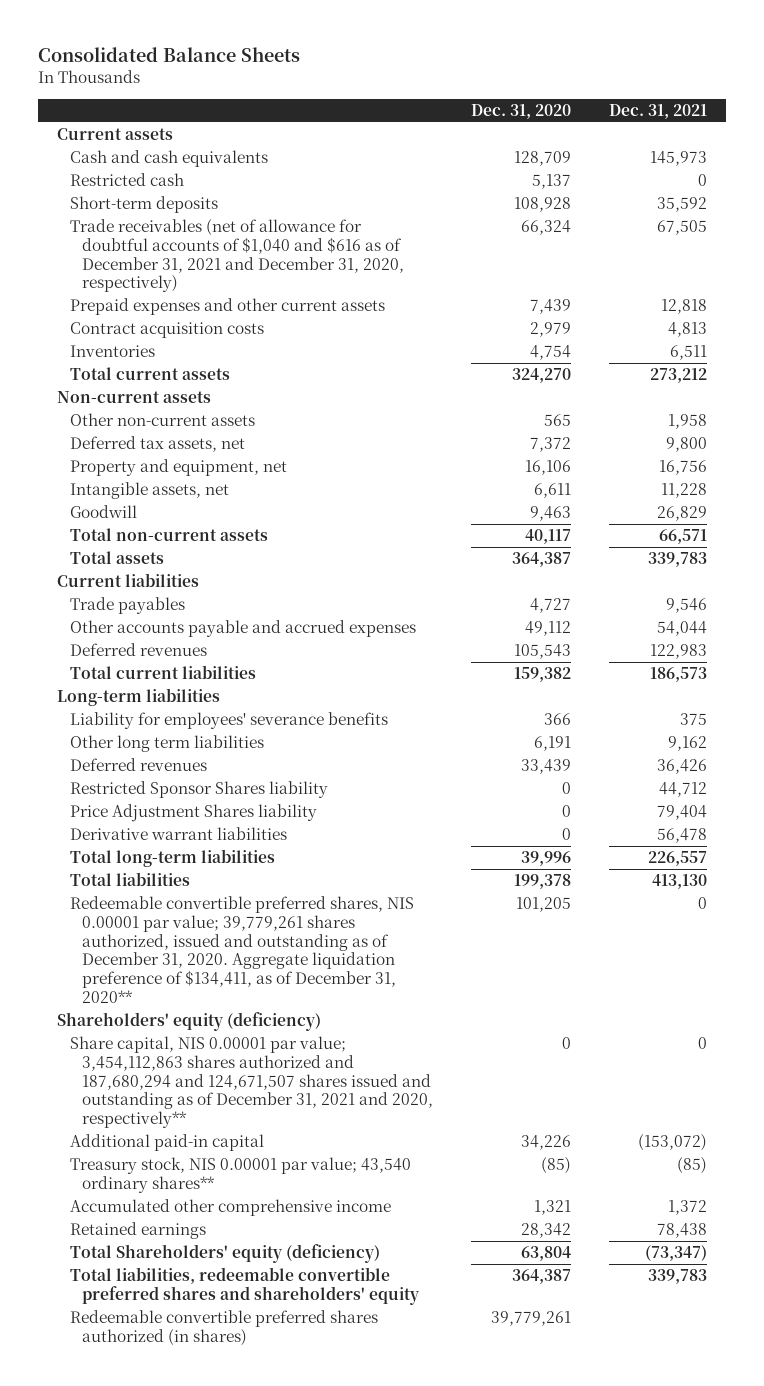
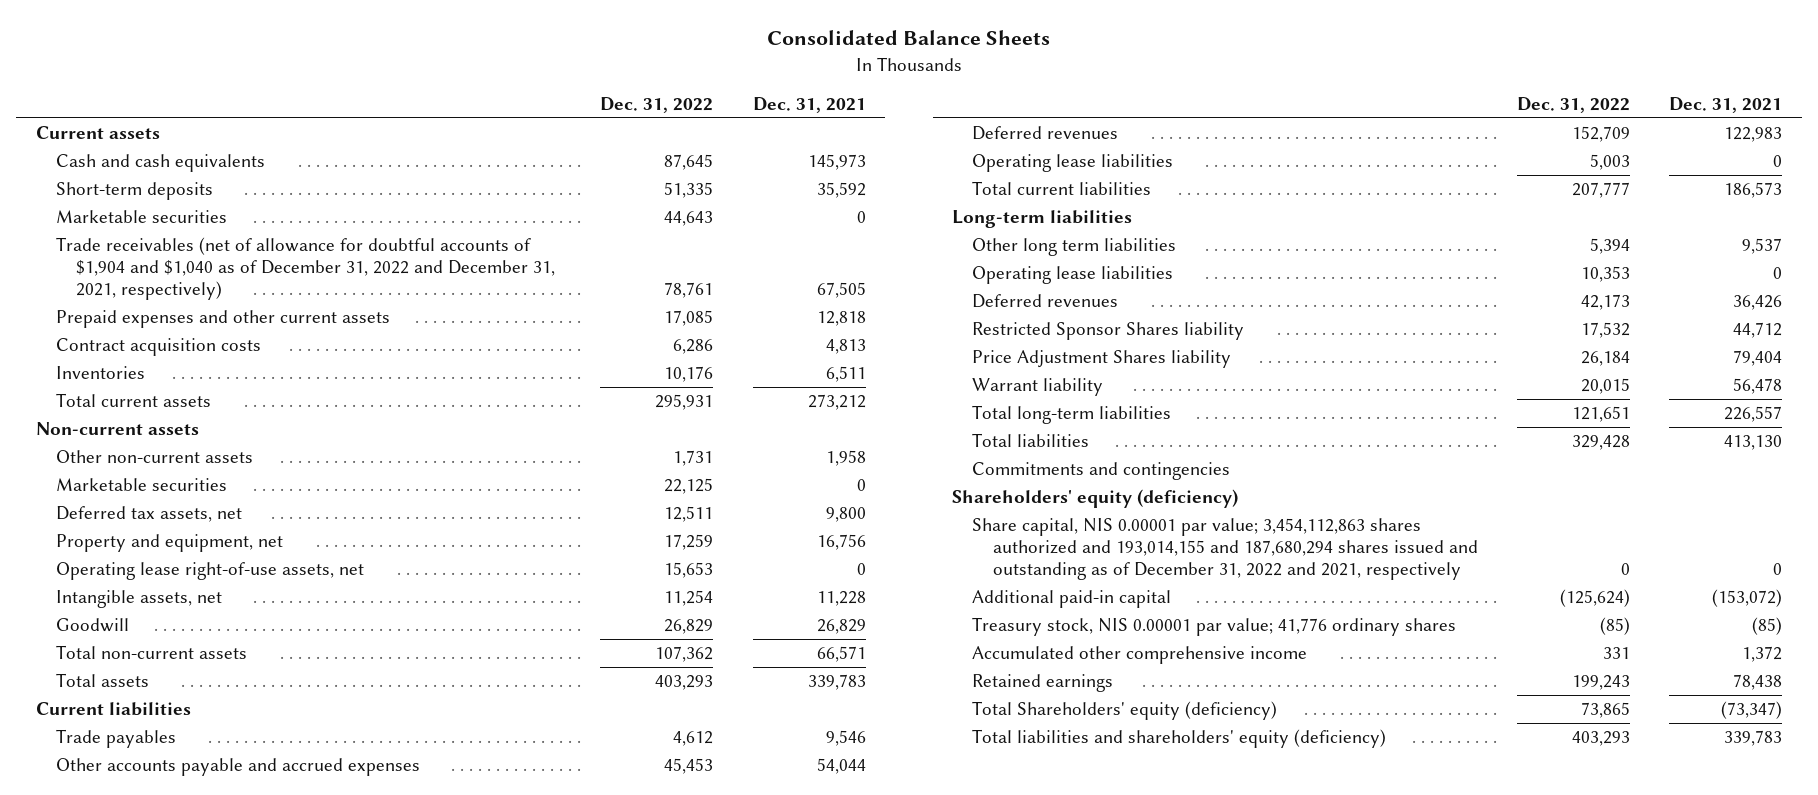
- | Dec. 31, 2020 | Dec. 31, 2021
+ | Dec. 31, 2022 | Dec. 31, 2021
- Restricted cash | 5,137 | 0
- Trade receivables (net of allowance for doubtful accounts of $1,040 and $616 as of December 31, 2021 and December 31, 2020, respectively) | 66,324 | 67,505
+ Marketable securities | 44,643 | 0
+ Trade receivables (net of allowance for doubtful accounts of $1,904 and $1,040 as of December 31, 2022 and December 31, 2021, respectively) | 78,761 | 67,505
+ Marketable securities | 22,125 | 0
+ Operating lease right-of-use assets, net | 15,653 | 0
+ Operating lease liabilities | 5,003 | 0
- Liability for employees' severance benefits | 366 | 375
- Other long term liabilities | 6,191 | 9,162
+ Other long term liabilities | 5,394 | 9,537
+ Operating lease liabilities | 10,353 | 0
- Derivative warrant liabilities | 0 | 56,478
+ Warrant liability | 20,015 | 56,478
- Redeemable convertible preferred shares, NIS 0.00001 par value; 39,779,261 shares authorized, issued and outstanding as of December 31, 2020. Aggregate liquidation preference of $134,411, as of December 31, 2020** | 101,205 | 0
+ Commitments and contingencies
- Share capital, NIS 0.00001 par value; 3,454,112,863 shares authorized and 187,680,294 and 124,671,507 shares issued and outstanding as of December 31, 2021 and 2020, respectively** | 0 | 0
+ Share capital, NIS 0.00001 par value; 3,454,112,863 shares authorized and 193,014,155 and 187,680,294 shares issued and outstanding as of December 31, 2022 and 2021, respectively | 0 | 0
- Treasury stock, NIS 0.00001 par value; 43,540 ordinary shares** | (85) | (85)
+ Treasury stock, NIS 0.00001 par value; 41,776 ordinary shares | (85) | (85)
- Total liabilities, redeemable convertible preferred shares and shareholders' equity | 364,387 | 339,783
- Redeemable convertible preferred shares authorized (in shares) | 39,779,261 |
+ Total liabilities and shareholders' equity (deficiency) | 403,293 | 339,783

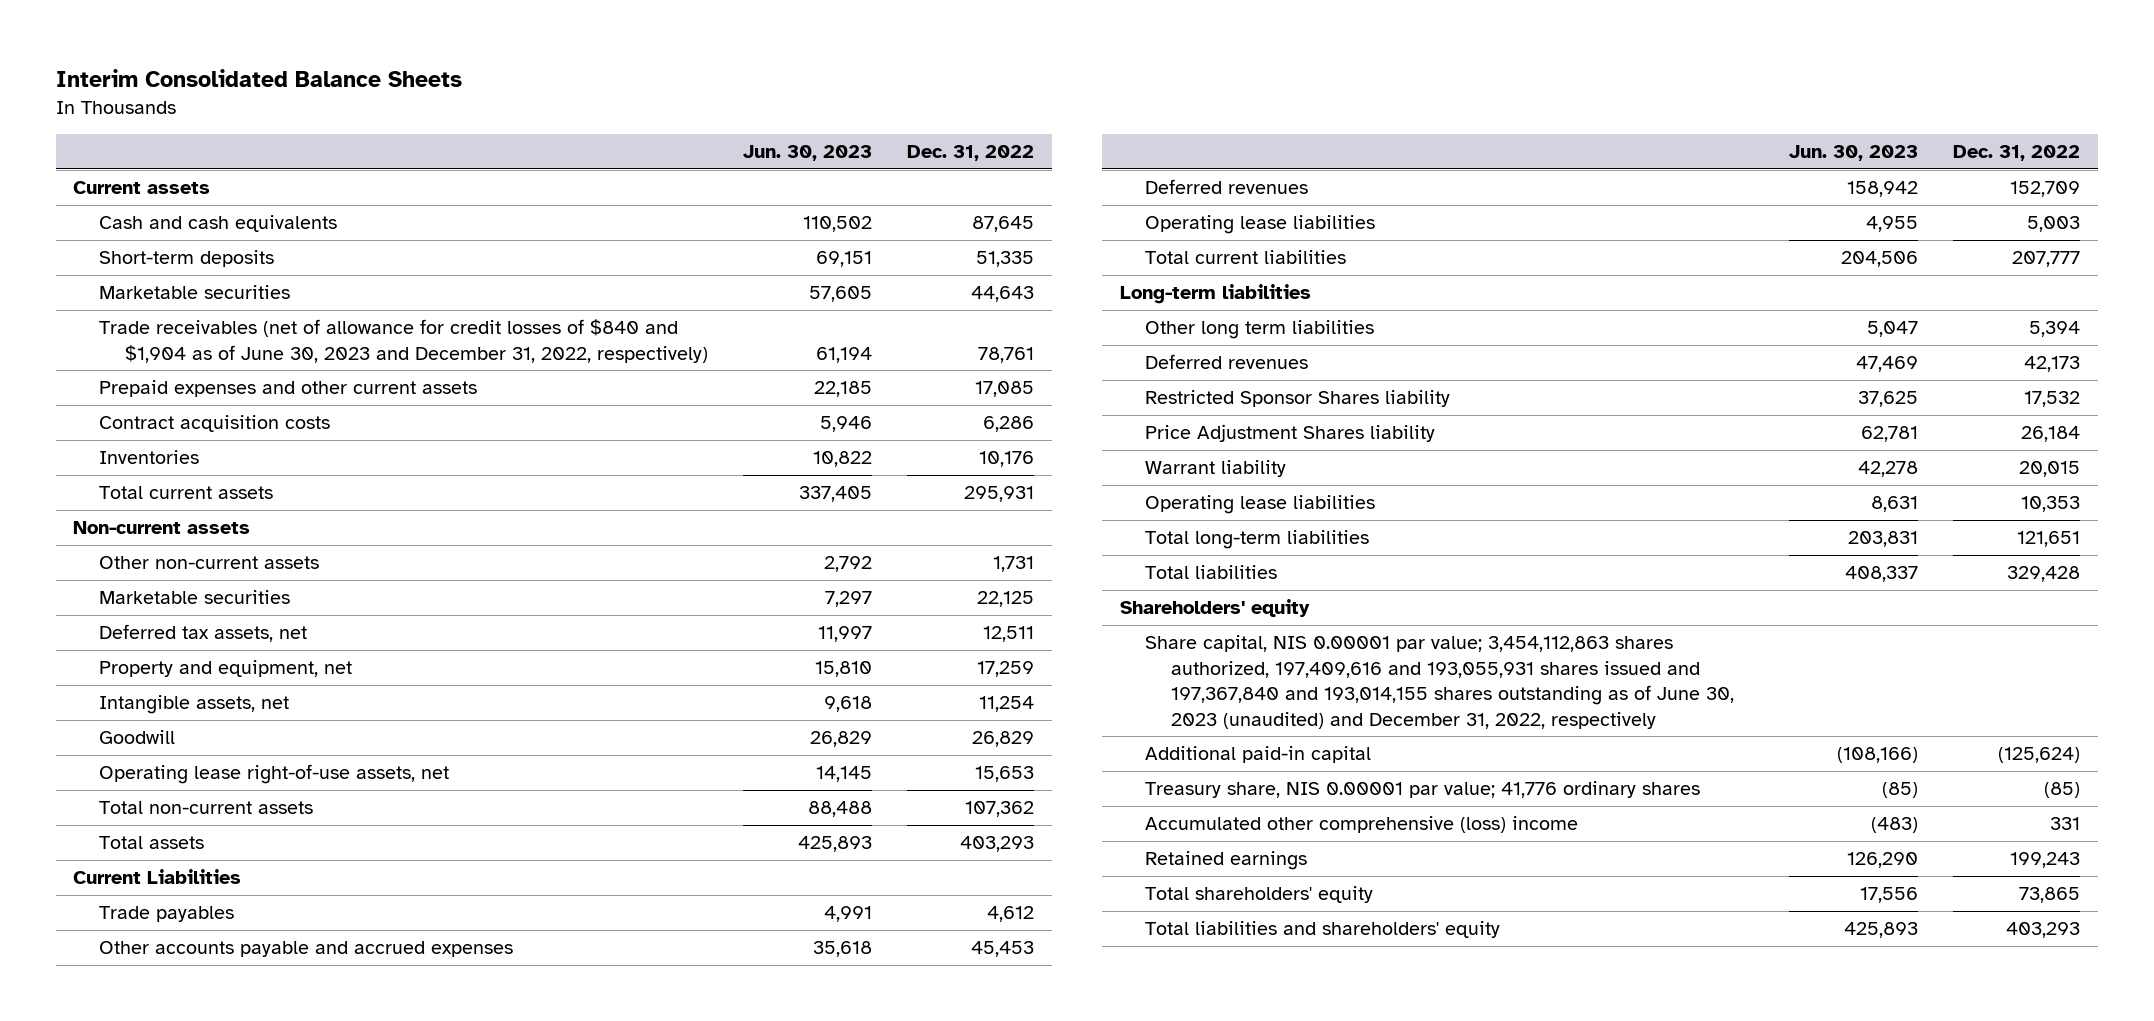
- Consolidated Balance Sheets
+ Interim Consolidated Balance Sheets
- | Dec. 31, 2022 | Dec. 31, 2021
+ | Jun. 30, 2023 | Dec. 31, 2022
- Trade receivables (net of allowance for doubtful accounts of $1,904 and $1,040 as of December 31, 2022 and December 31, 2021, respectively) | 78,761 | 67,505
+ Trade receivables (net of allowance for credit losses of $840 and $1,904 as of June 30, 2023 and December 31, 2022, respectively) | 61,194 | 78,761
moved down: Operating lease right-of-use assets, net | 14,145 | 15,653
- Current liabilities
+ Current Liabilities
moved down: Operating lease liabilities | 8,631 | 10,353
- Commitments and contingencies
- Shareholders' equity (deficiency)
- Share capital, NIS 0.00001 par value; 3,454,112,863 shares authorized and 193,014,155 and 187,680,294 shares issued and outstanding as of December 31, 2022 and 2021, respectively | 0 | 0
+ Shareholders' equity
+ Share capital, NIS 0.00001 par value; 3,454,112,863 shares authorized, 197,409,616 and 193,055,931 shares issued and 197,367,840 and 193,014,155 shares outstanding as of June 30, 2023 (unaudited) and December 31, 2022, respectively
- Treasury stock, NIS 0.00001 par value; 41,776 ordinary shares | (85) | (85)
- Accumulated other comprehensive income | 331 | 1,372
+ Treasury share, NIS 0.00001 par value; 41,776 ordinary shares | (85) | (85)
+ Accumulated other comprehensive (loss) income | (483) | 331
- Total Shareholders' equity (deficiency) | 73,865 | (73,347)
- Total liabilities and shareholders' equity (deficiency) | 403,293 | 339,783
+ Total shareholders' equity | 17,556 | 73,865
+ Total liabilities and shareholders' equity | 425,893 | 403,293

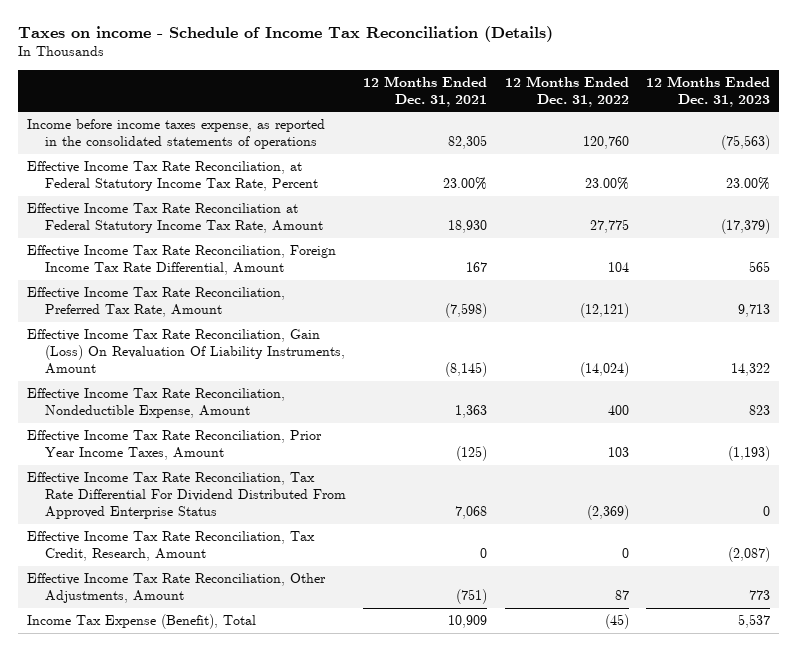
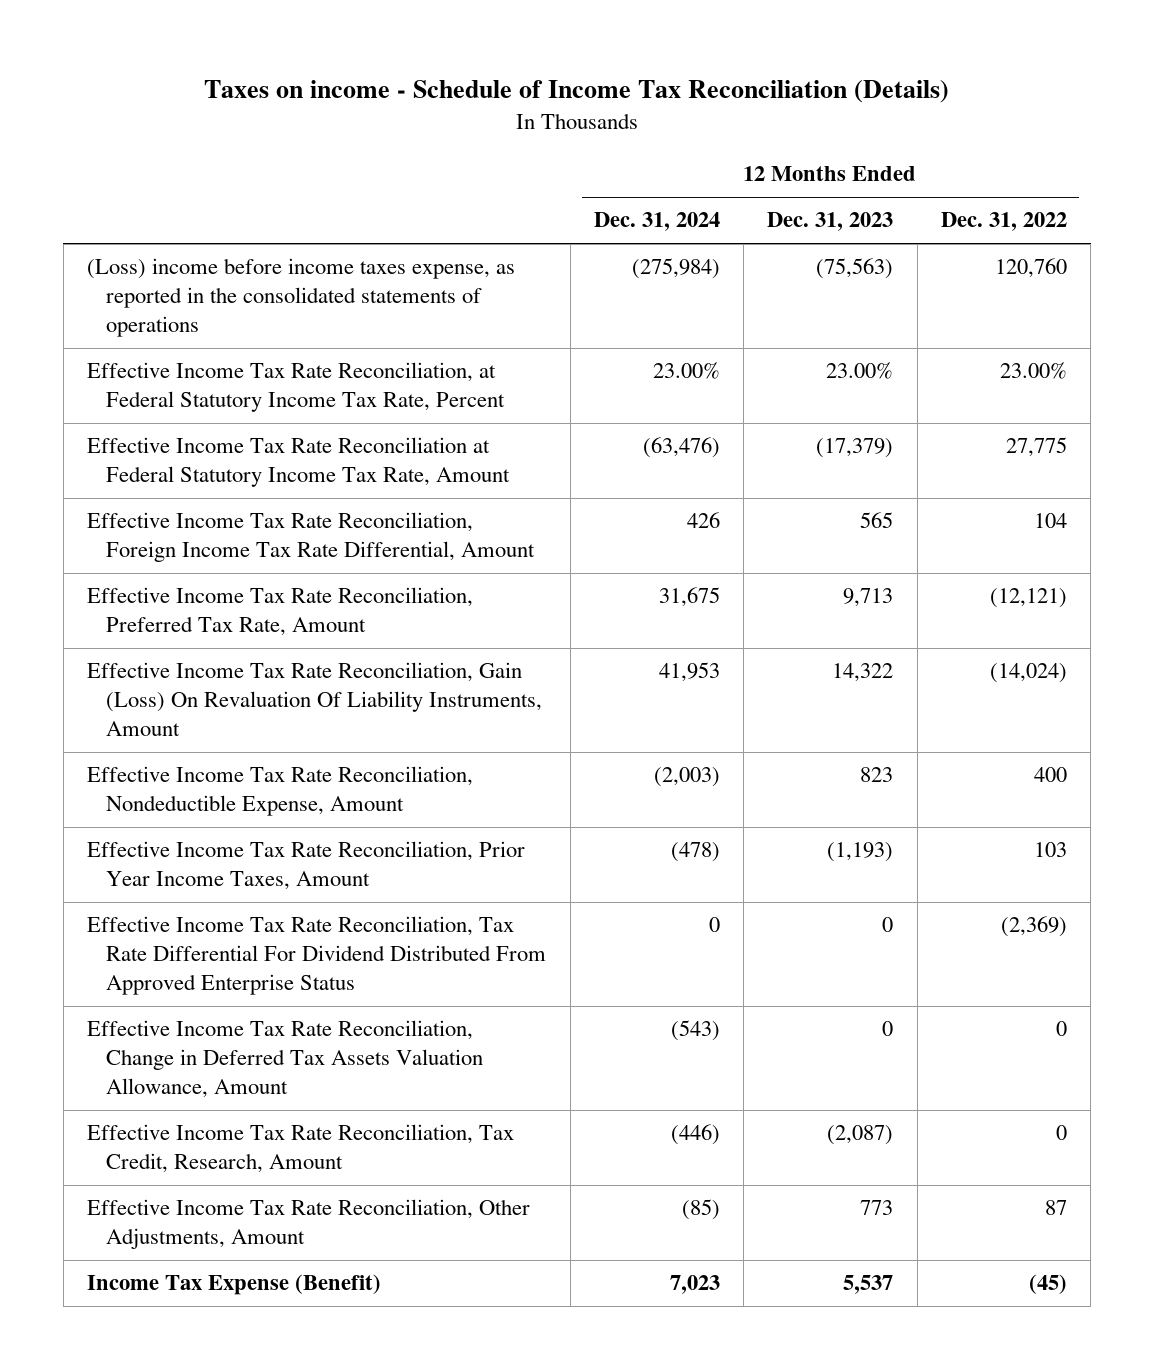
- | 12 Months Ended Dec. 31, 2021 | 12 Months Ended Dec. 31, 2022 | 12 Months Ended Dec. 31, 2023
+ | 12 Months Ended Dec. 31, 2024 | 12 Months Ended Dec. 31, 2023 | 12 Months Ended Dec. 31, 2022
- Income before income taxes expense, as reported in the consolidated statements of operations | 82,305 | 120,760 | (75,563)
+ (Loss) income before income taxes expense, as reported in the consolidated statements of operations | (275,984) | (75,563) | 120,760
+ Effective Income Tax Rate Reconciliation, Change in Deferred Tax Assets Valuation Allowance, Amount | (543) | 0 | 0
- Income Tax Expense (Benefit), Total | 10,909 | (45) | 5,537
+ Income Tax Expense (Benefit) | 7,023 | 5,537 | (45)

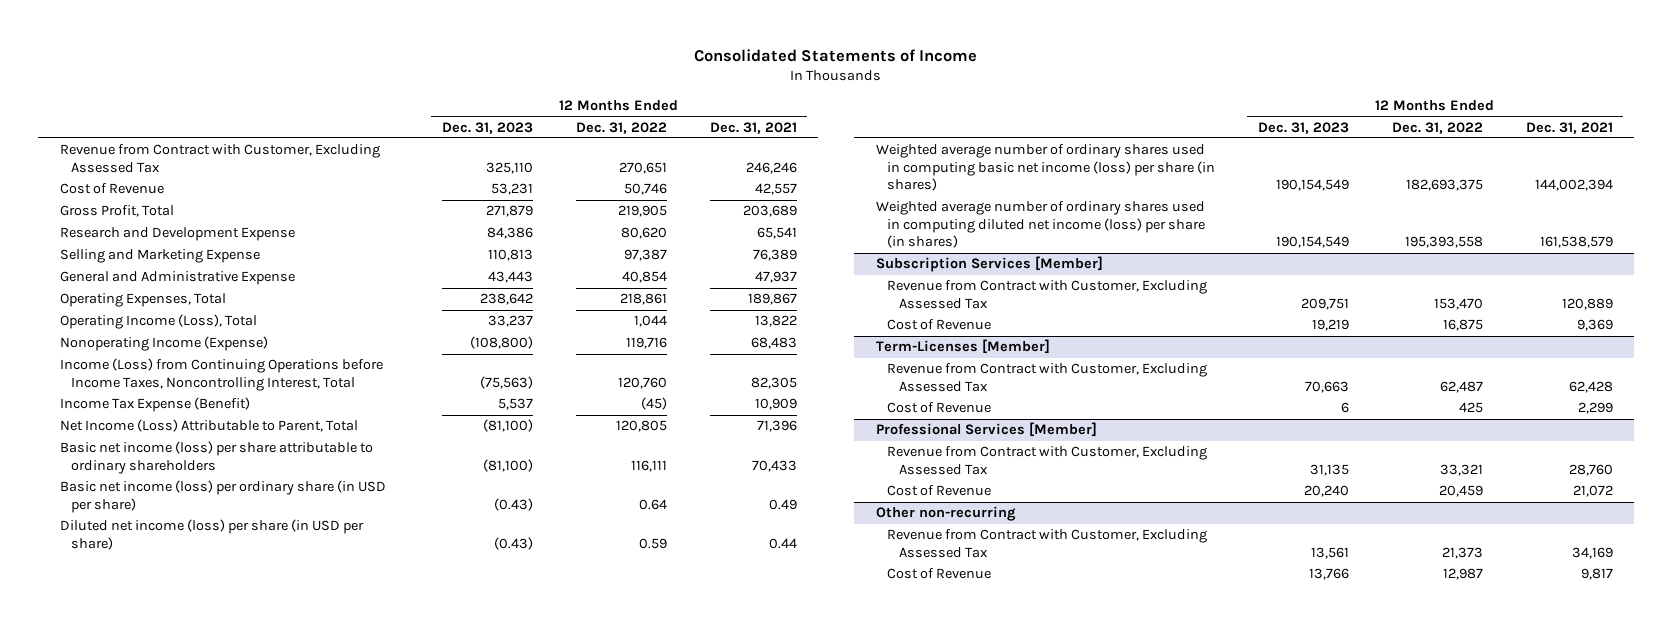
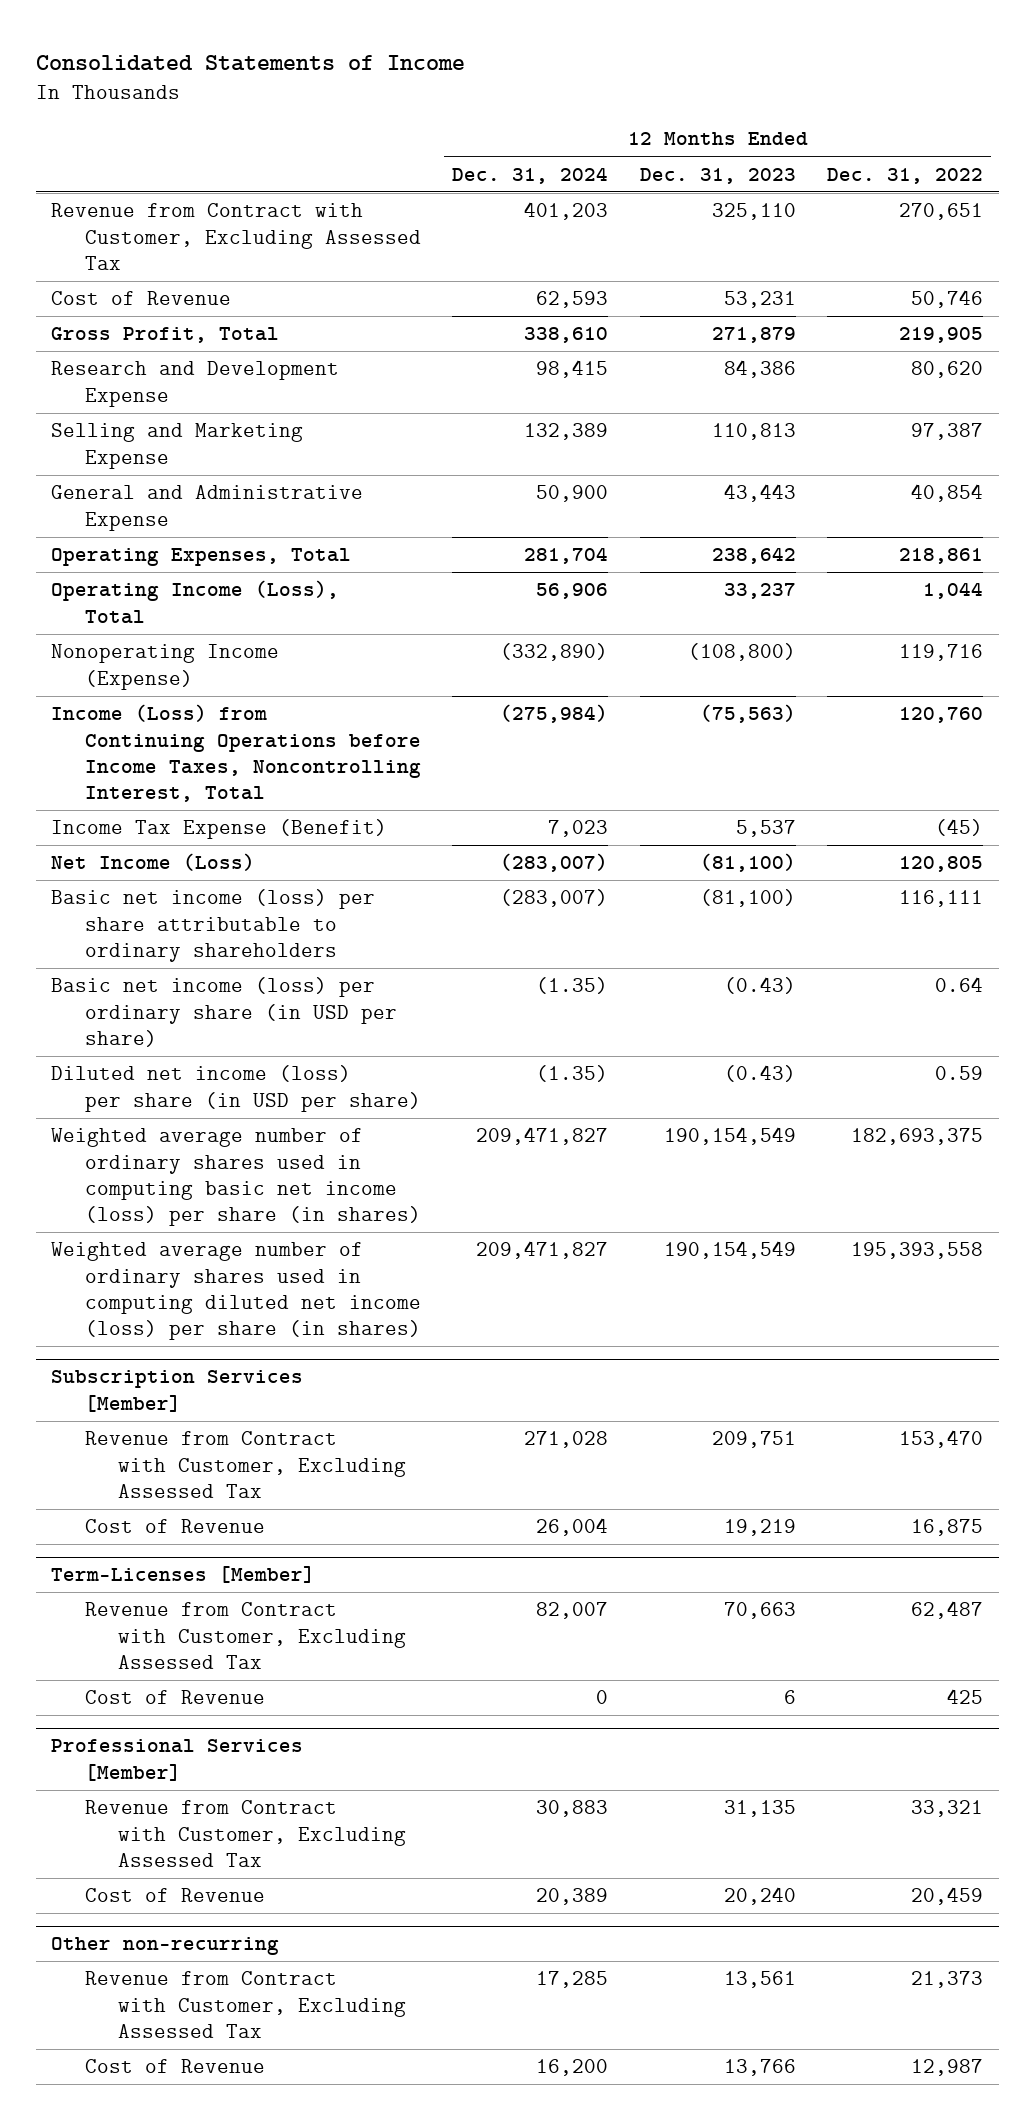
- | 12 Months Ended Dec. 31, 2023 | 12 Months Ended Dec. 31, 2022 | 12 Months Ended Dec. 31, 2021
+ | 12 Months Ended Dec. 31, 2024 | 12 Months Ended Dec. 31, 2023 | 12 Months Ended Dec. 31, 2022
- Net Income (Loss) Attributable to Parent, Total | (81,100) | 120,805 | 71,396
+ Net Income (Loss) | (283,007) | (81,100) | 120,805

